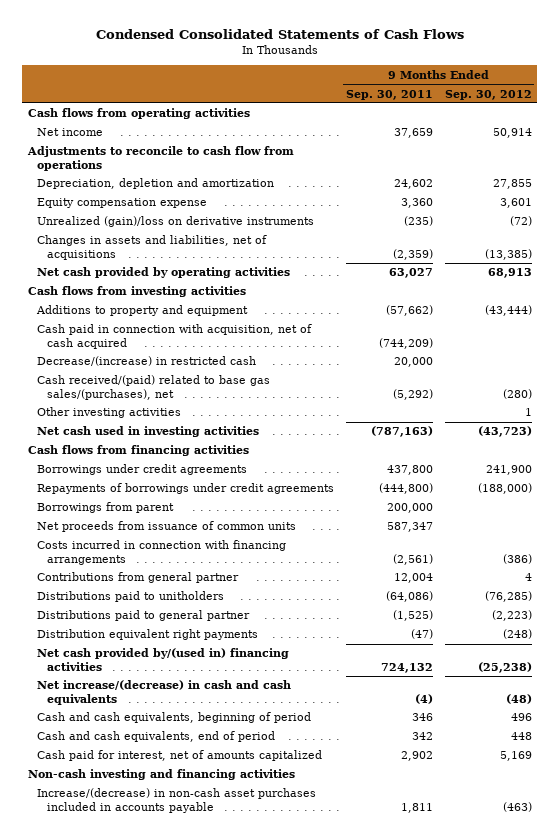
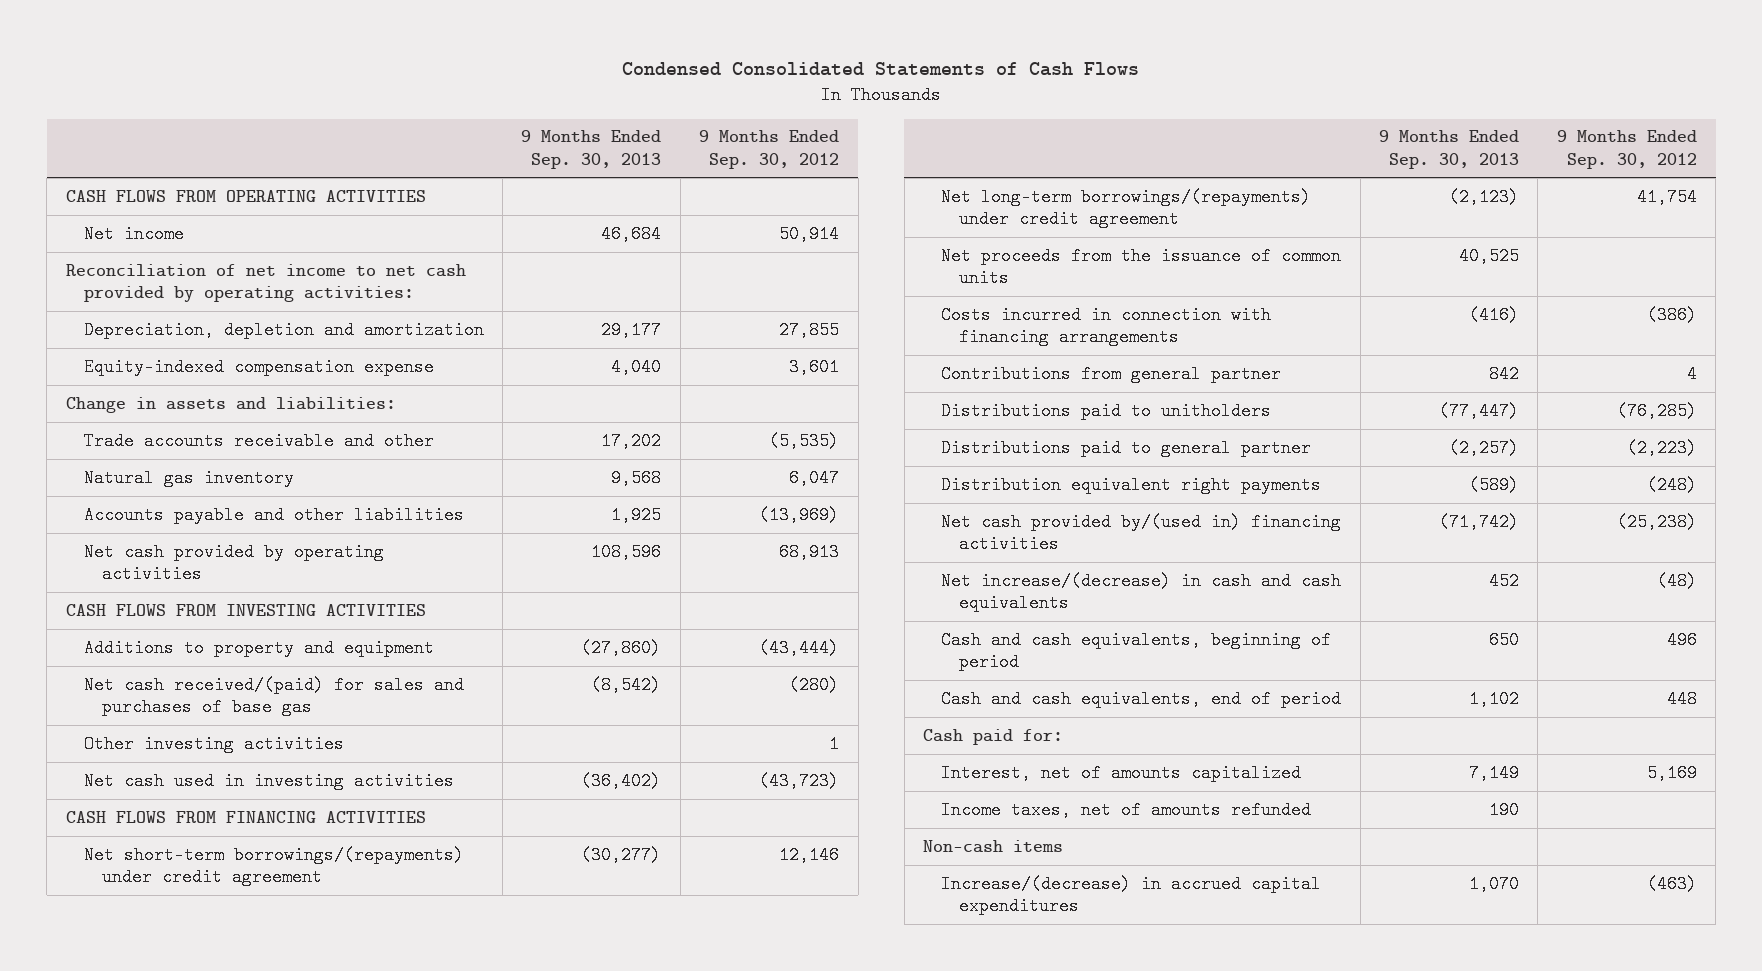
- | 9 Months Ended Sep. 30, 2011 | 9 Months Ended Sep. 30, 2012
+ | 9 Months Ended Sep. 30, 2013 | 9 Months Ended Sep. 30, 2012
- Cash flows from operating activities
+ CASH FLOWS FROM OPERATING ACTIVITIES
- Adjustments to reconcile to cash flow from operations
+ Reconciliation of net income to net cash provided by operating activities:
- Equity compensation expense | 3,360 | 3,601
- Unrealized (gain)/loss on derivative instruments | (235) | (72)
- Changes in assets and liabilities, net of acquisitions | (2,359) | (13,385)
+ Equity-indexed compensation expense | 4,040 | 3,601
+ Change in assets and liabilities:
+ Trade accounts receivable and other | 17,202 | (5,535)
+ Natural gas inventory | 9,568 | 6,047
+ Accounts payable and other liabilities | 1,925 | (13,969)
- Cash flows from investing activities
+ CASH FLOWS FROM INVESTING ACTIVITIES
- Cash paid in connection with acquisition, net of cash acquired | (744,209) |
- Decrease/(increase) in restricted cash | 20,000 |
- Cash received/(paid) related to base gas sales/(purchases), net | (5,292) | (280)
+ Net cash received/(paid) for sales and purchases of base gas | (8,542) | (280)
- Cash flows from financing activities
- Borrowings under credit agreements | 437,800 | 241,900
- Repayments of borrowings under credit agreements | (444,800) | (188,000)
- Borrowings from parent | 200,000 |
- Net proceeds from issuance of common units | 587,347 |
+ CASH FLOWS FROM FINANCING ACTIVITIES
+ Net short-term borrowings/(repayments) under credit agreement | (30,277) | 12,146
+ Net long-term borrowings/(repayments) under credit agreement | (2,123) | 41,754
+ Net proceeds from the issuance of common units | 40,525 |
- Cash paid for interest, net of amounts capitalized | 2,902 | 5,169
- Non-cash investing and financing activities
- Increase/(decrease) in non-cash asset purchases included in accounts payable | 1,811 | (463)
+ Cash paid for:
+ Interest, net of amounts capitalized | 7,149 | 5,169
+ Income taxes, net of amounts refunded | 190 |
+ Non-cash items
+ Increase/(decrease) in accrued capital expenditures | 1,070 | (463)

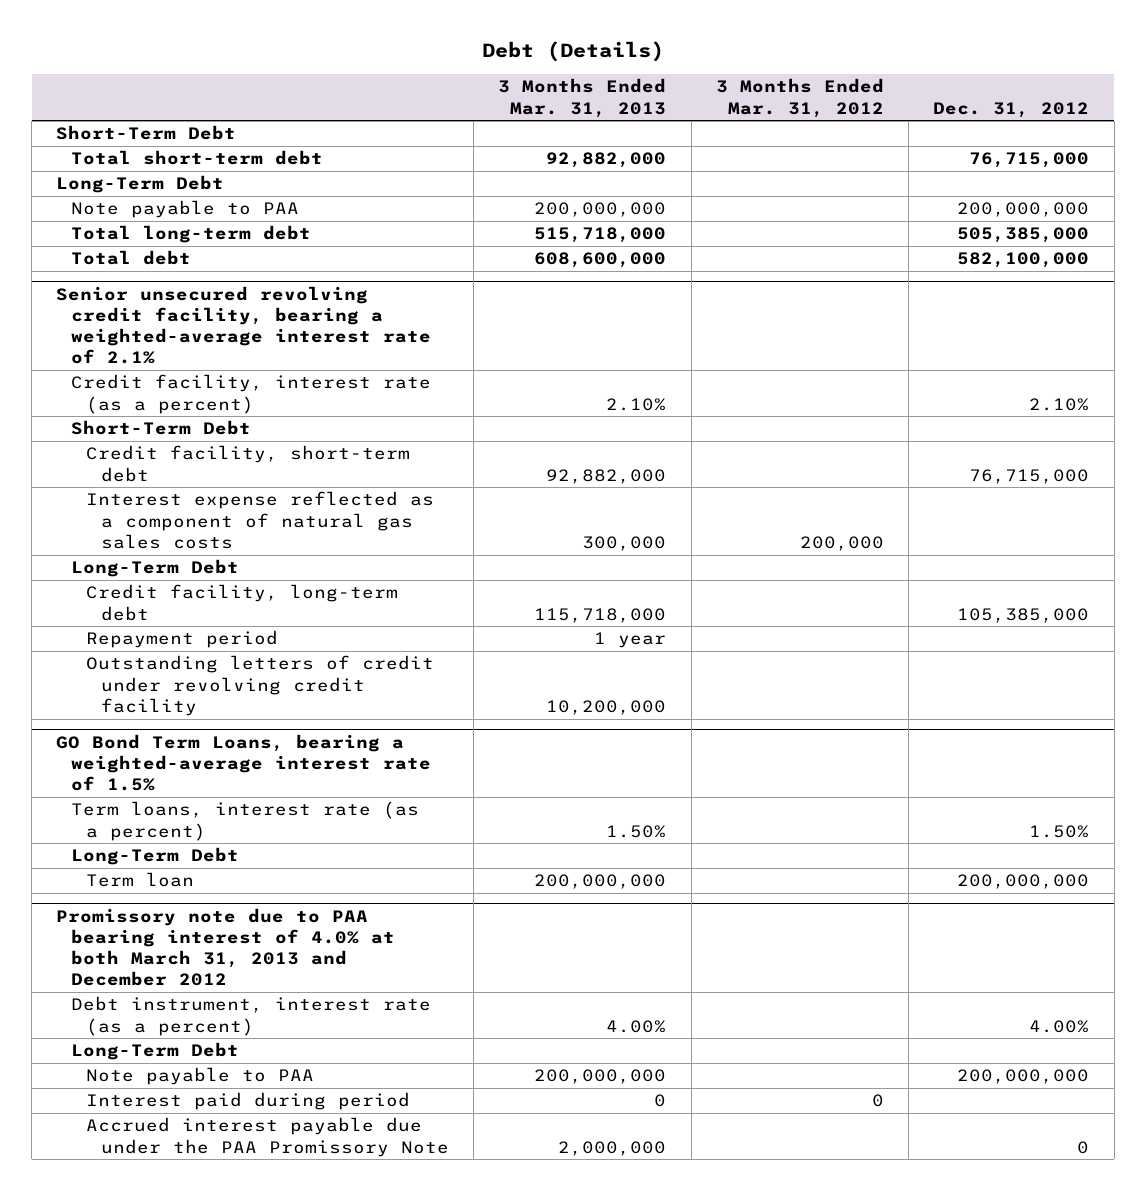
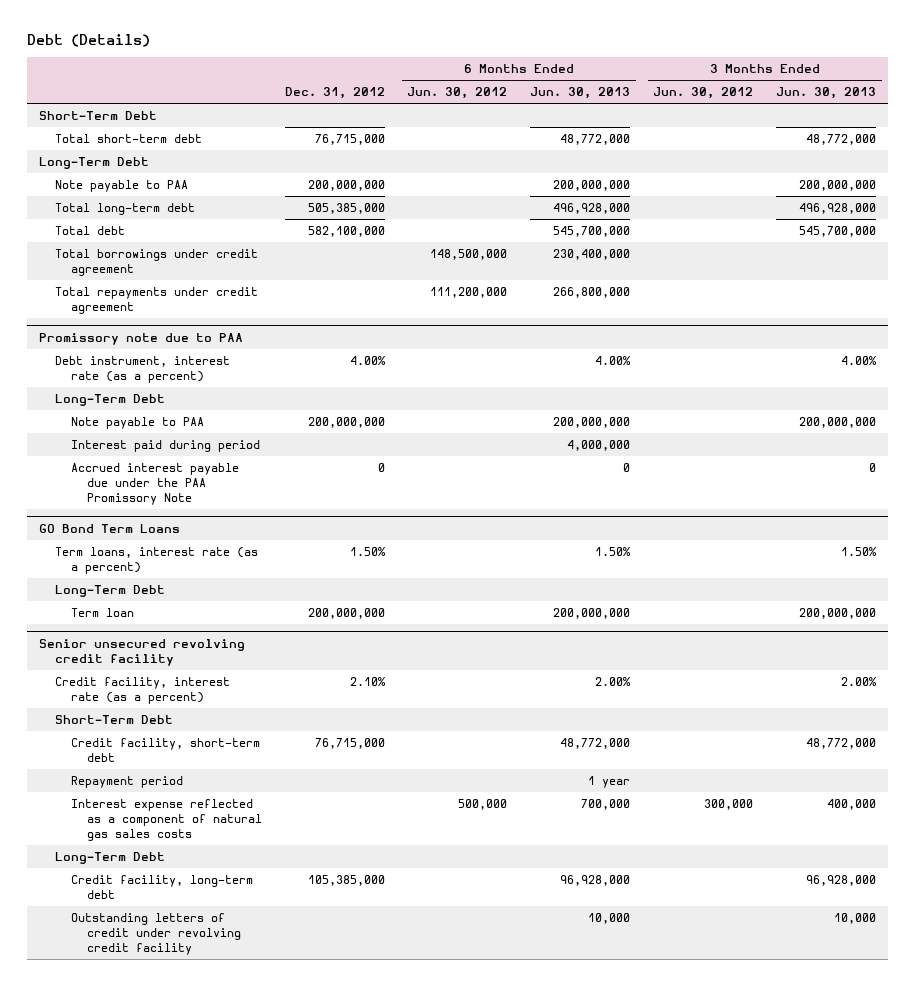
- | 3 Months Ended Mar. 31, 2013 | 3 Months Ended Mar. 31, 2012 | Dec. 31, 2012
+ | Dec. 31, 2012 | 6 Months Ended Jun. 30, 2012 | 6 Months Ended Jun. 30, 2013 | 3 Months Ended Jun. 30, 2012 | 3 Months Ended Jun. 30, 2013
- Senior unsecured revolving credit facility, bearing a weighted-average interest rate of 2.1%
+ Total borrowings under credit agreement | | 148,500,000 | 230,400,000 | |
+ Total repayments under credit agreement | | 111,200,000 | 266,800,000 | |
+ Promissory note due to PAA
+ Debt instrument, interest rate (as a percent) | 4.00% | | 4.00% | | 4.00%
+ Long-Term Debt
+ Note payable to PAA | 200,000,000 | | 200,000,000 | | 200,000,000
+ Interest paid during period | | | 4,000,000 | |
+ Accrued interest payable due under the PAA Promissory Note | 0 | | 0 | | 0
+ GO Bond Term Loans
+ Term loans, interest rate (as a percent) | 1.50% | | 1.50% | | 1.50%
+ Long-Term Debt
+ Term loan | 200,000,000 | | 200,000,000 | | 200,000,000
+ Senior unsecured revolving credit facility
+ Repayment period | | | 1 year | |
- Repayment period | 1 year | |
- GO Bond Term Loans, bearing a weighted-average interest rate of 1.5%
- Term loans, interest rate (as a percent) | 1.50% | | 1.50%
- Long-Term Debt
- Term loan | 200,000,000 | | 200,000,000
- Promissory note due to PAA bearing interest of 4.0% at both March 31, 2013 and December 2012
- Debt instrument, interest rate (as a percent) | 4.00% | | 4.00%
- Long-Term Debt
- Note payable to PAA | 200,000,000 | | 200,000,000
- Interest paid during period | 0 | 0 |
- Accrued interest payable due under the PAA Promissory Note | 2,000,000 | | 0

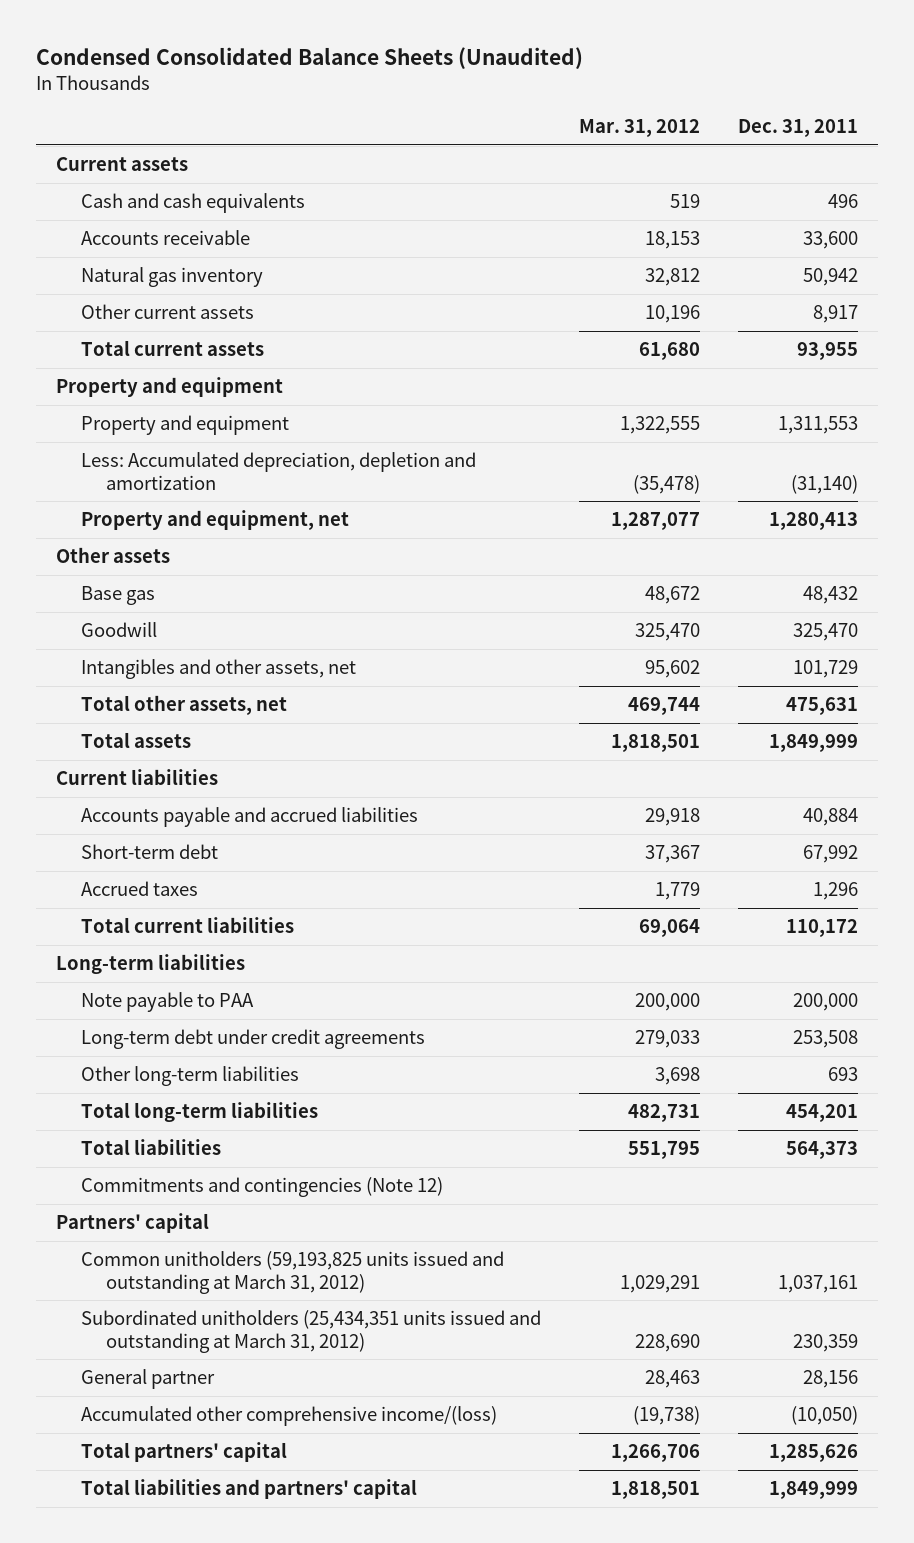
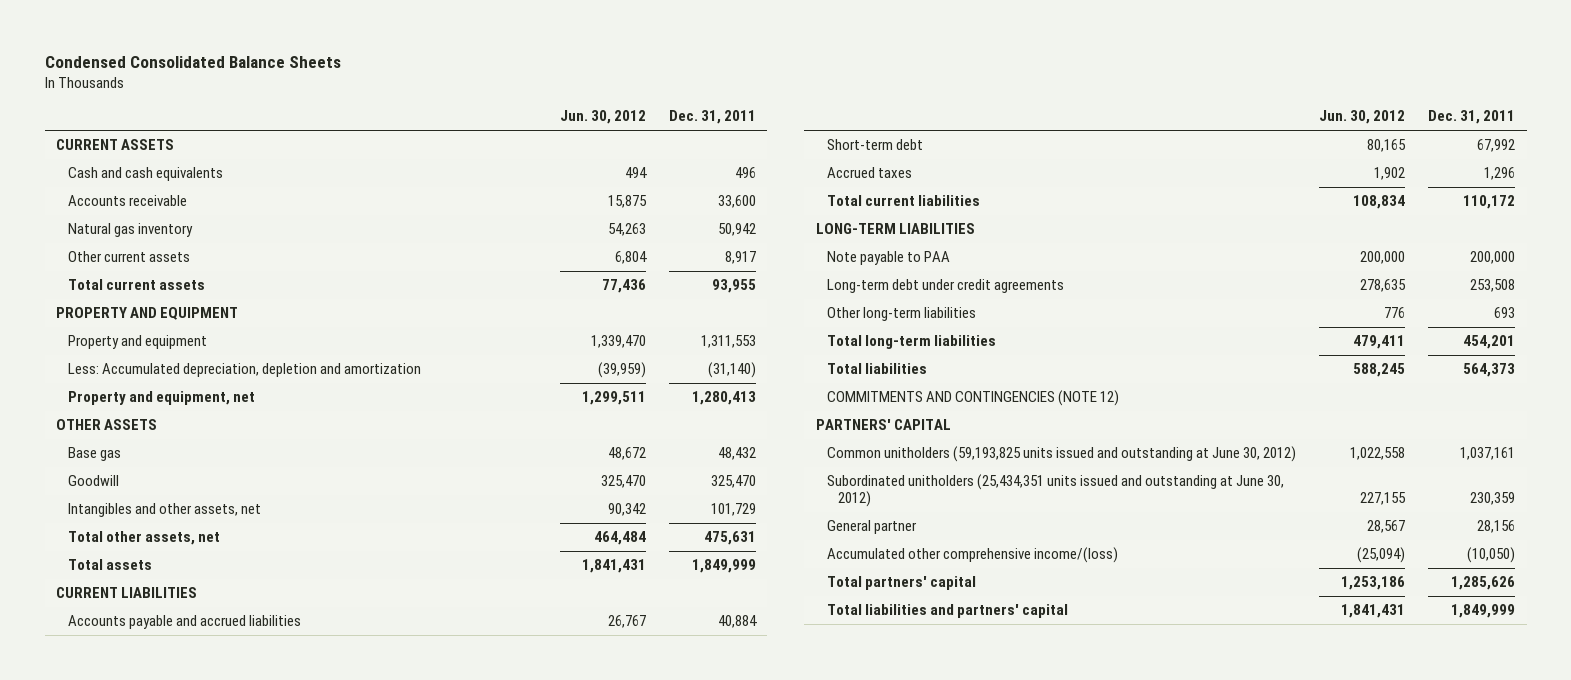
- Condensed Consolidated Balance Sheets (Unaudited)
+ Condensed Consolidated Balance Sheets
- | Mar. 31, 2012 | Dec. 31, 2011
+ | Jun. 30, 2012 | Dec. 31, 2011
- Current assets
+ CURRENT ASSETS
- Property and equipment
+ PROPERTY AND EQUIPMENT
- Other assets
+ OTHER ASSETS
- Current liabilities
+ CURRENT LIABILITIES
- Long-term liabilities
+ LONG-TERM LIABILITIES
- Commitments and contingencies (Note 12)
- Partners' capital
- Common unitholders (59,193,825 units issued and outstanding at March 31, 2012) | 1,029,291 | 1,037,161
- Subordinated unitholders (25,434,351 units issued and outstanding at March 31, 2012) | 228,690 | 230,359
+ COMMITMENTS AND CONTINGENCIES (NOTE 12)
+ PARTNERS' CAPITAL
+ Common unitholders (59,193,825 units issued and outstanding at June 30, 2012) | 1,022,558 | 1,037,161
+ Subordinated unitholders (25,434,351 units issued and outstanding at June 30, 2012) | 227,155 | 230,359

